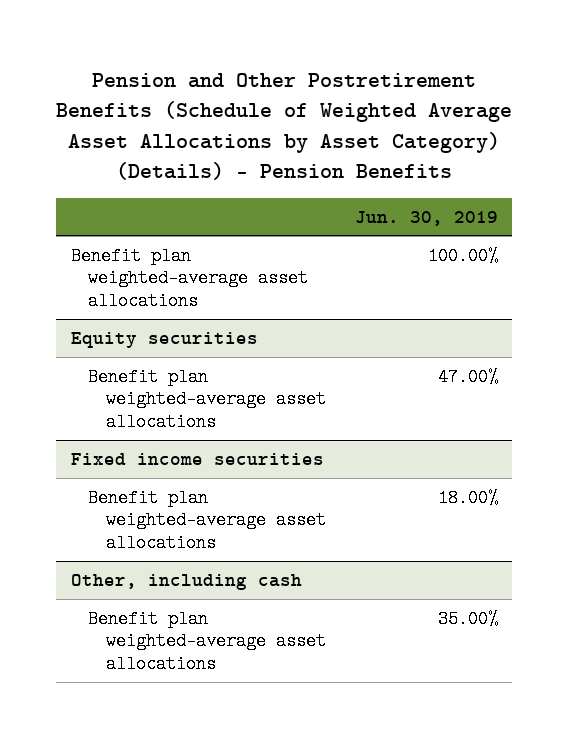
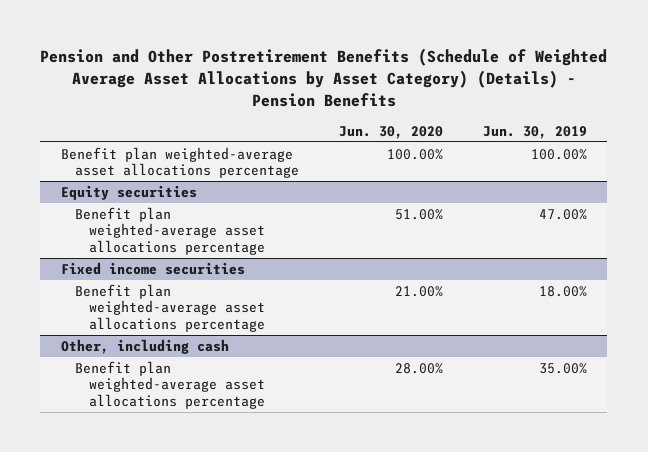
- | Jun. 30, 2019
+ | Jun. 30, 2020 | Jun. 30, 2019
- Benefit plan weighted-average asset allocations | 100.00%
+ Benefit plan weighted-average asset allocations percentage | 100.00% | 100.00%
@ Equity securities
- Benefit plan weighted-average asset allocations | 47.00%
+ Benefit plan weighted-average asset allocations percentage | 51.00% | 47.00%
@ Fixed income securities
- Benefit plan weighted-average asset allocations | 18.00%
+ Benefit plan weighted-average asset allocations percentage | 21.00% | 18.00%
@ Other, including cash
- Benefit plan weighted-average asset allocations | 35.00%
+ Benefit plan weighted-average asset allocations percentage | 28.00% | 35.00%

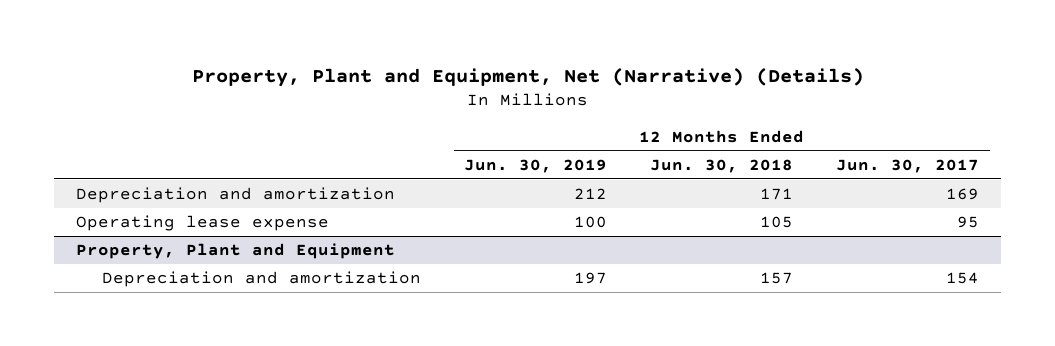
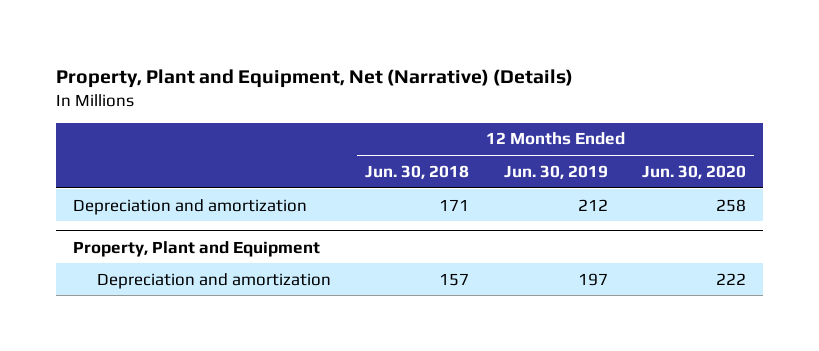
- | 12 Months Ended Jun. 30, 2019 | 12 Months Ended Jun. 30, 2018 | 12 Months Ended Jun. 30, 2017
+ | 12 Months Ended Jun. 30, 2018 | 12 Months Ended Jun. 30, 2019 | 12 Months Ended Jun. 30, 2020
- Operating lease expense | 100 | 105 | 95

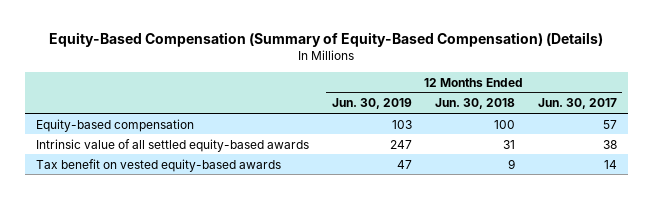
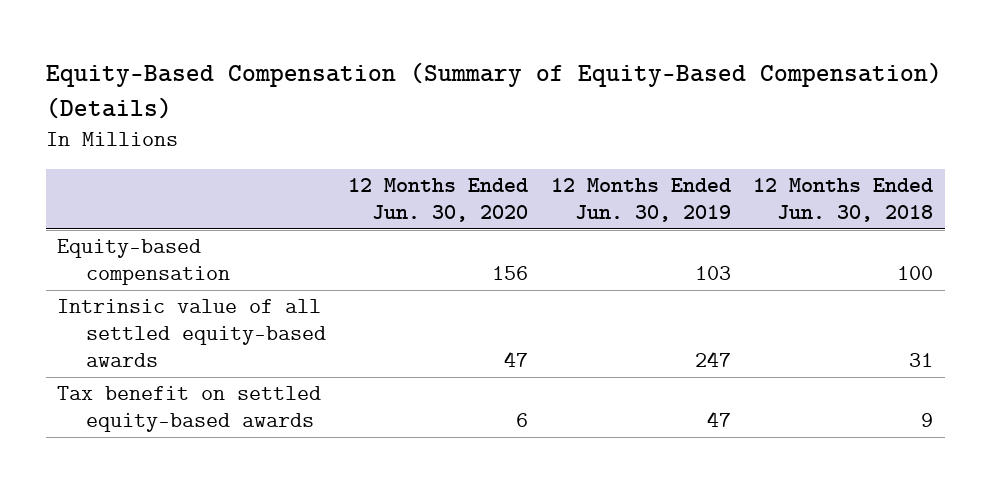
- | 12 Months Ended Jun. 30, 2019 | 12 Months Ended Jun. 30, 2018 | 12 Months Ended Jun. 30, 2017
+ | 12 Months Ended Jun. 30, 2020 | 12 Months Ended Jun. 30, 2019 | 12 Months Ended Jun. 30, 2018
- Tax benefit on vested equity-based awards | 47 | 9 | 14
+ Tax benefit on settled equity-based awards | 6 | 47 | 9

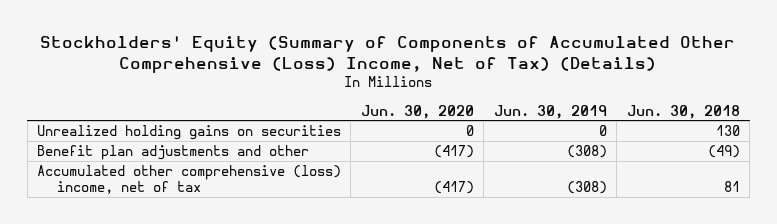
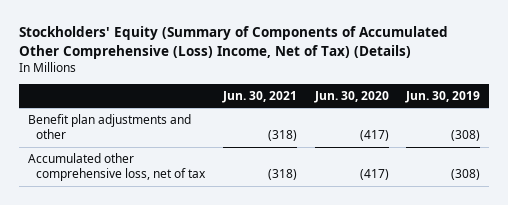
- | Jun. 30, 2020 | Jun. 30, 2019 | Jun. 30, 2018
+ | Jun. 30, 2021 | Jun. 30, 2020 | Jun. 30, 2019
- Unrealized holding gains on securities | 0 | 0 | 130
- Accumulated other comprehensive (loss) income, net of tax | (417) | (308) | 81
+ Accumulated other comprehensive loss, net of tax | (318) | (417) | (308)

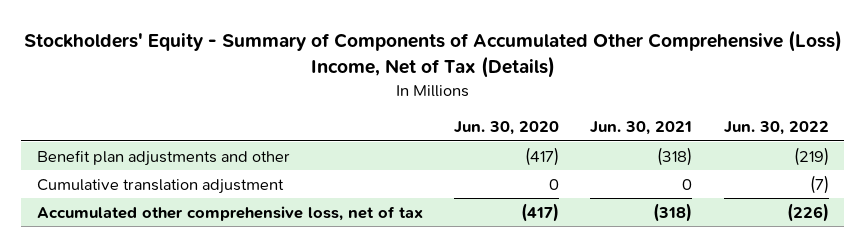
- Stockholders' Equity (Summary of Components of Accumulated Other Comprehensive (Loss) Income, Net of Tax) (Details)
+ Stockholders' Equity - Summary of Components of Accumulated Other Comprehensive (Loss) Income, Net of Tax (Details)
- | Jun. 30, 2021 | Jun. 30, 2020 | Jun. 30, 2019
+ | Jun. 30, 2020 | Jun. 30, 2021 | Jun. 30, 2022
+ Cumulative translation adjustment | 0 | 0 | (7)

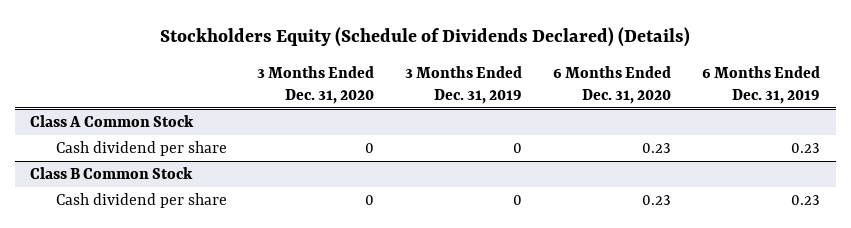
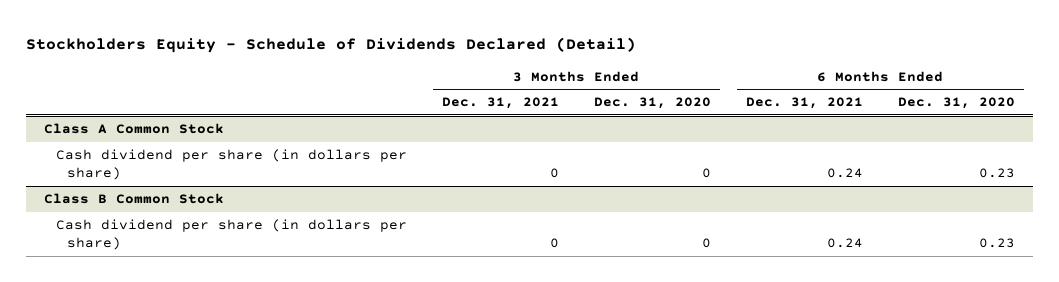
- Stockholders Equity (Schedule of Dividends Declared) (Details)
+ Stockholders Equity - Schedule of Dividends Declared (Detail)
- | 3 Months Ended Dec. 31, 2020 | 3 Months Ended Dec. 31, 2019 | 6 Months Ended Dec. 31, 2020 | 6 Months Ended Dec. 31, 2019
+ | 3 Months Ended Dec. 31, 2021 | 3 Months Ended Dec. 31, 2020 | 6 Months Ended Dec. 31, 2021 | 6 Months Ended Dec. 31, 2020
@ Class A Common Stock
- Cash dividend per share | 0 | 0 | 0.23 | 0.23
+ Cash dividend per share (in dollars per share) | 0 | 0 | 0.24 | 0.23
@ Class B Common Stock
- Cash dividend per share | 0 | 0 | 0.23 | 0.23
+ Cash dividend per share (in dollars per share) | 0 | 0 | 0.24 | 0.23

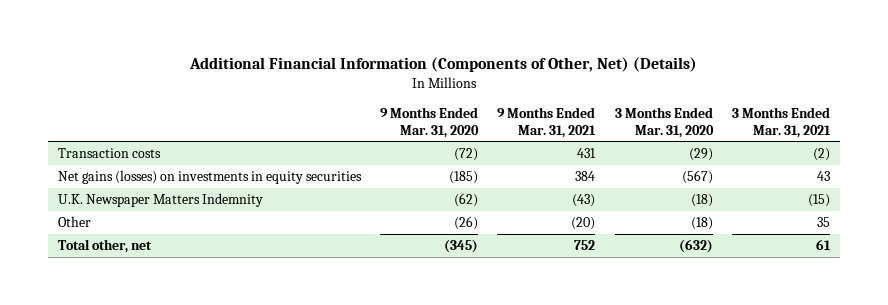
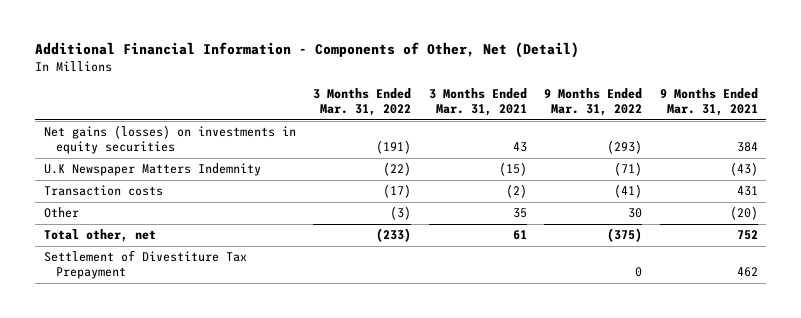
- Additional Financial Information (Components of Other, Net) (Details)
+ Additional Financial Information - Components of Other, Net (Detail)
- | 9 Months Ended Mar. 31, 2020 | 9 Months Ended Mar. 31, 2021 | 3 Months Ended Mar. 31, 2020 | 3 Months Ended Mar. 31, 2021
+ | 3 Months Ended Mar. 31, 2022 | 3 Months Ended Mar. 31, 2021 | 9 Months Ended Mar. 31, 2022 | 9 Months Ended Mar. 31, 2021
- U.K. Newspaper Matters Indemnity | (62) | (43) | (18) | (15)
+ U.K Newspaper Matters Indemnity | (22) | (15) | (71) | (43)
moved down: Transaction costs | (17) | (2) | (41) | 431
+ Settlement of Divestiture Tax Prepayment | | | 0 | 462

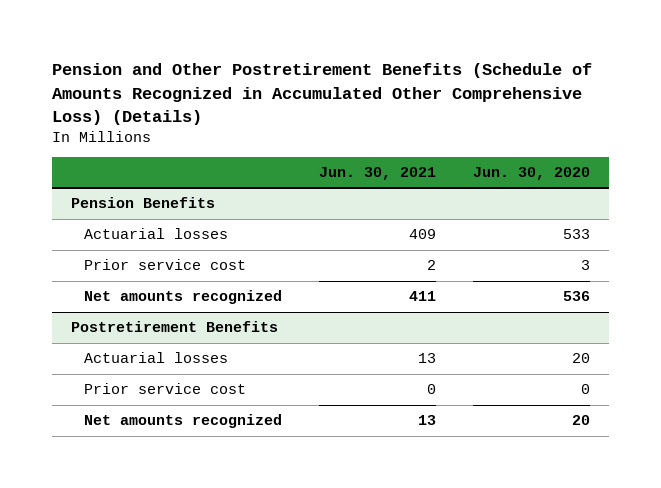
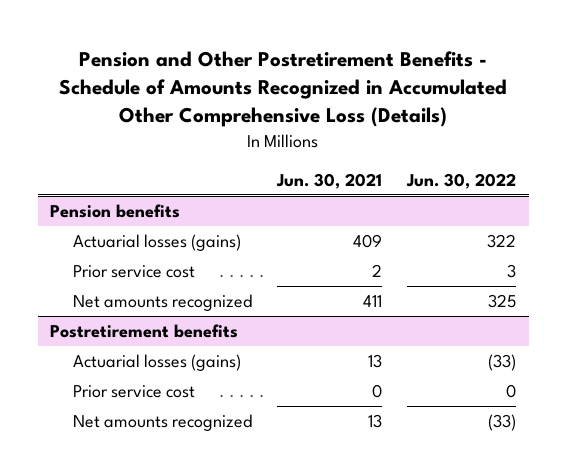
- Pension and Other Postretirement Benefits (Schedule of Amounts Recognized in Accumulated Other Comprehensive Loss) (Details)
+ Pension and Other Postretirement Benefits - Schedule of Amounts Recognized in Accumulated Other Comprehensive Loss (Details)
- | Jun. 30, 2021 | Jun. 30, 2020
+ | Jun. 30, 2021 | Jun. 30, 2022
- Pension Benefits
- Actuarial losses | 409 | 533
+ Pension benefits
+ Actuarial losses (gains) | 409 | 322
- Postretirement Benefits
- Actuarial losses | 13 | 20
+ Postretirement benefits
+ Actuarial losses (gains) | 13 | (33)

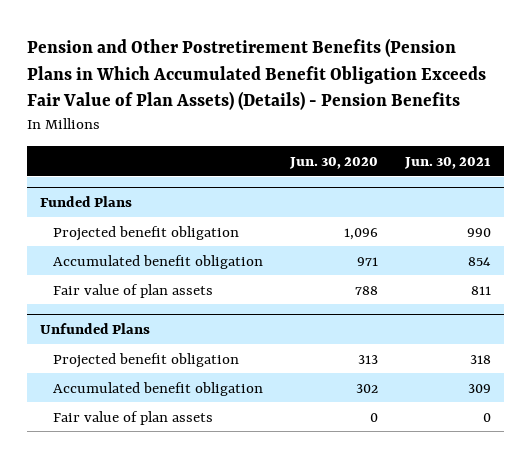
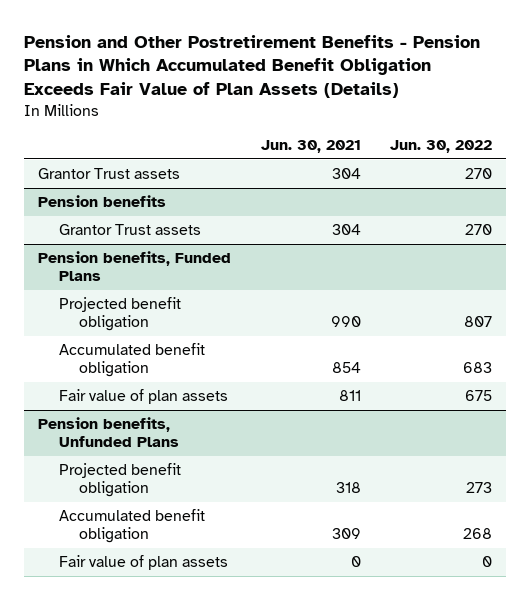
- Pension and Other Postretirement Benefits (Pension Plans in Which Accumulated Benefit Obligation Exceeds Fair Value of Plan Assets) (Details) - Pension Benefits
+ Pension and Other Postretirement Benefits - Pension Plans in Which Accumulated Benefit Obligation Exceeds Fair Value of Plan Assets (Details)
- | Jun. 30, 2020 | Jun. 30, 2021
+ | Jun. 30, 2021 | Jun. 30, 2022
- Funded Plans
+ Grantor Trust assets | 304 | 270
+ Pension benefits
+ Grantor Trust assets | 304 | 270
+ Pension benefits, Funded Plans
- Unfunded Plans
+ Pension benefits, Unfunded Plans

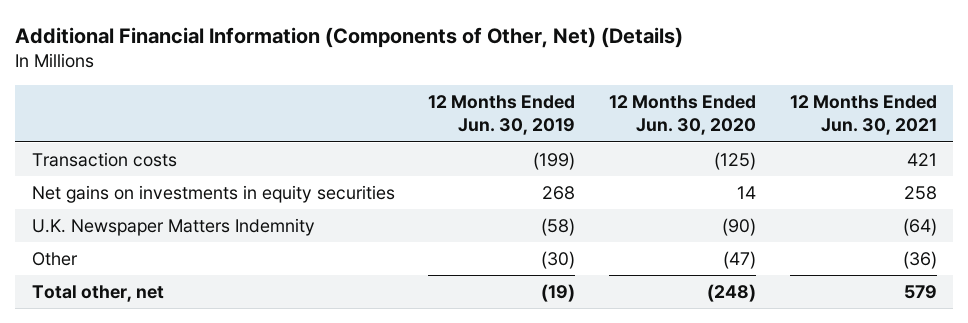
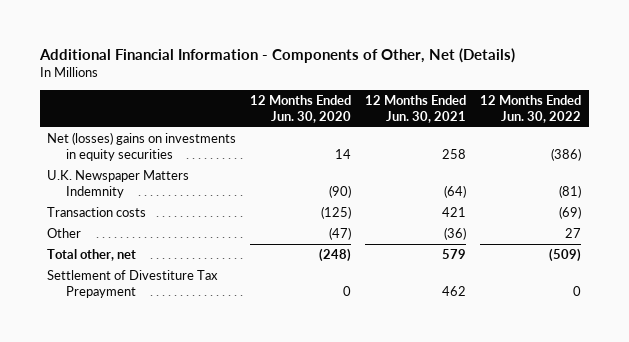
- Additional Financial Information (Components of Other, Net) (Details)
+ Additional Financial Information - Components of Other, Net (Details)
- | 12 Months Ended Jun. 30, 2019 | 12 Months Ended Jun. 30, 2020 | 12 Months Ended Jun. 30, 2021
+ | 12 Months Ended Jun. 30, 2020 | 12 Months Ended Jun. 30, 2021 | 12 Months Ended Jun. 30, 2022
- Net gains on investments in equity securities | 268 | 14 | 258
+ Net (losses) gains on investments in equity securities | 14 | 258 | (386)
moved down: Transaction costs | (125) | 421 | (69)
+ Settlement of Divestiture Tax Prepayment | 0 | 462 | 0

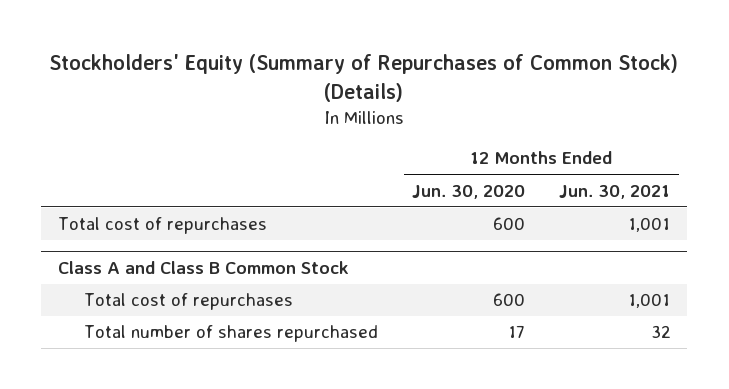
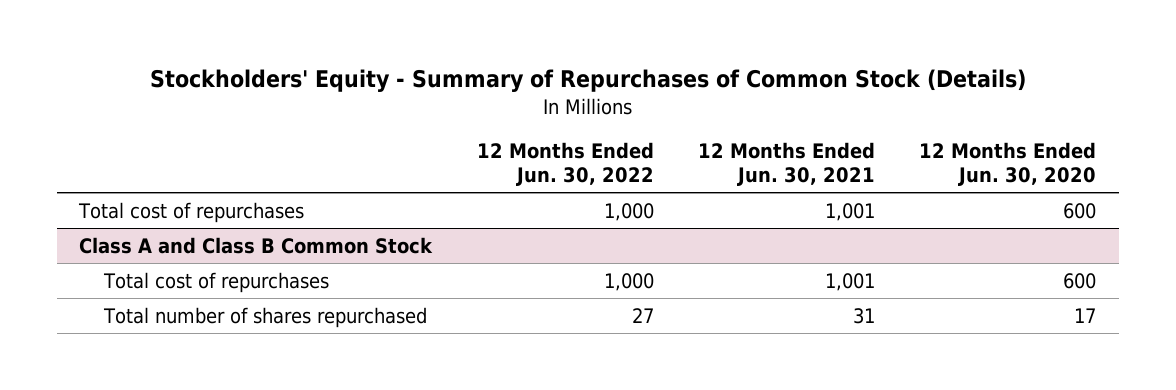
- Stockholders' Equity (Summary of Repurchases of Common Stock) (Details)
+ Stockholders' Equity - Summary of Repurchases of Common Stock (Details)
- | 12 Months Ended Jun. 30, 2020 | 12 Months Ended Jun. 30, 2021
+ | 12 Months Ended Jun. 30, 2022 | 12 Months Ended Jun. 30, 2021 | 12 Months Ended Jun. 30, 2020
@ Class A and Class B Common Stock
- Total number of shares repurchased | 17 | 32
+ Total number of shares repurchased | 27 | 31 | 17

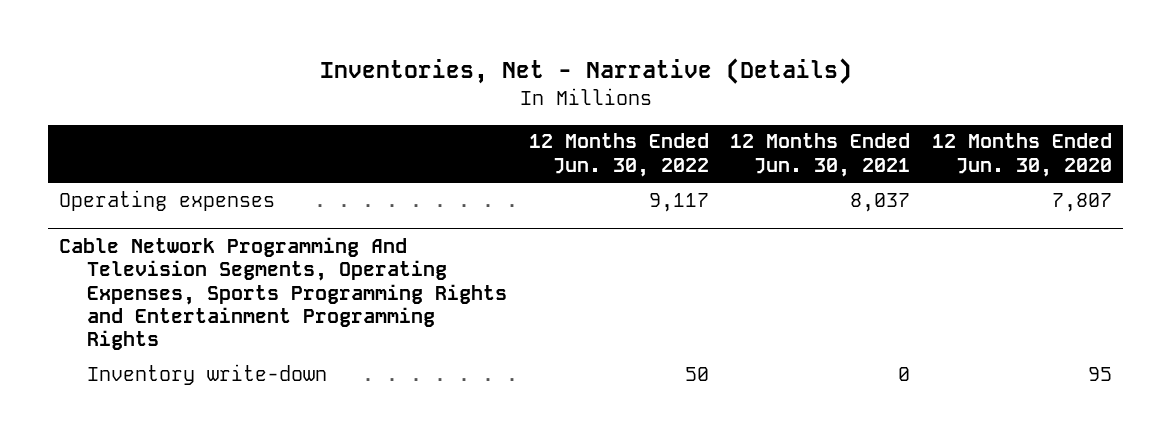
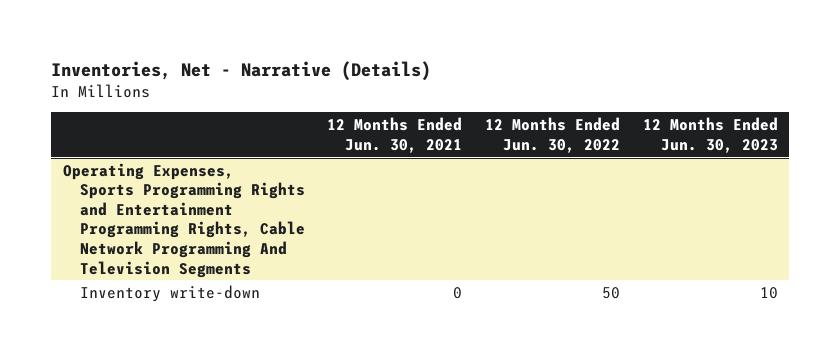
- | 12 Months Ended Jun. 30, 2022 | 12 Months Ended Jun. 30, 2021 | 12 Months Ended Jun. 30, 2020
+ | 12 Months Ended Jun. 30, 2021 | 12 Months Ended Jun. 30, 2022 | 12 Months Ended Jun. 30, 2023
- Operating expenses | 9,117 | 8,037 | 7,807
- Cable Network Programming And Television Segments, Operating Expenses, Sports Programming Rights and Entertainment Programming Rights
+ Operating Expenses, Sports Programming Rights and Entertainment Programming Rights, Cable Network Programming And Television Segments

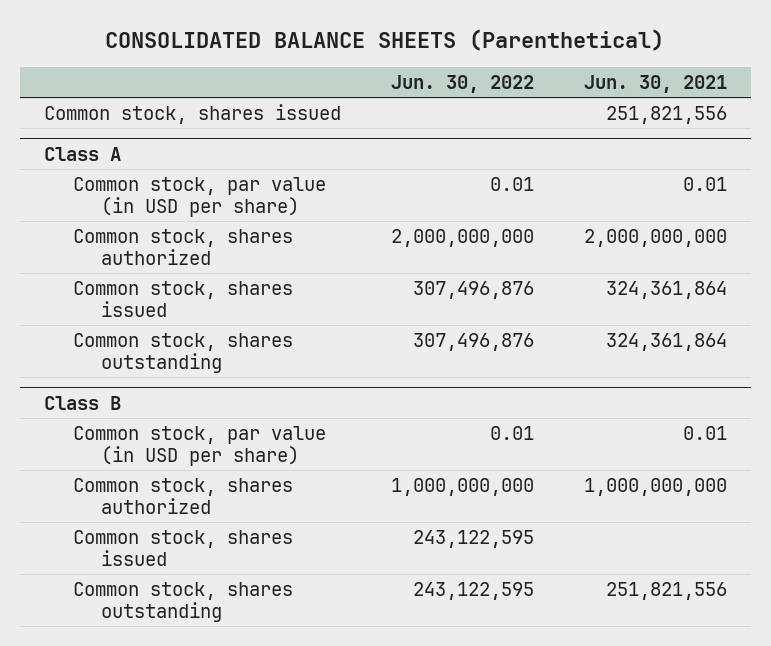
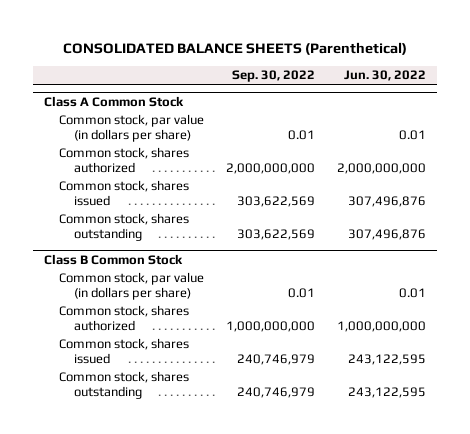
- | Jun. 30, 2022 | Jun. 30, 2021
+ | Sep. 30, 2022 | Jun. 30, 2022
- Common stock, shares issued | | 251,821,556
- Class A
- Common stock, par value (in USD per share) | 0.01 | 0.01
+ Class A Common Stock
+ Common stock, par value (in dollars per share) | 0.01 | 0.01
- Class B
- Common stock, par value (in USD per share) | 0.01 | 0.01
+ Class B Common Stock
+ Common stock, par value (in dollars per share) | 0.01 | 0.01

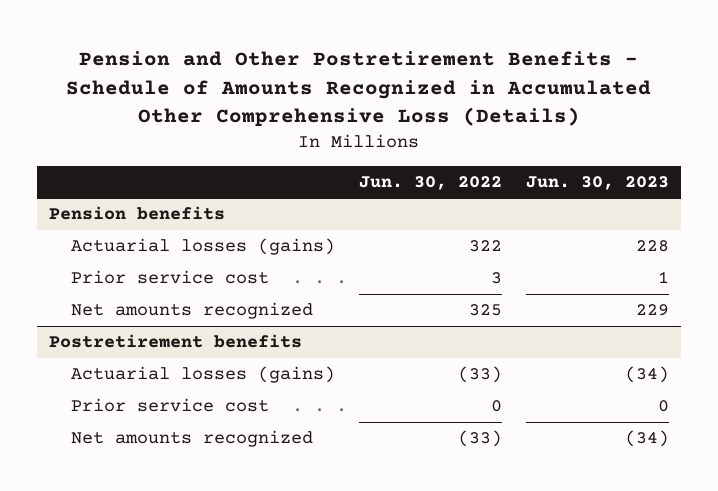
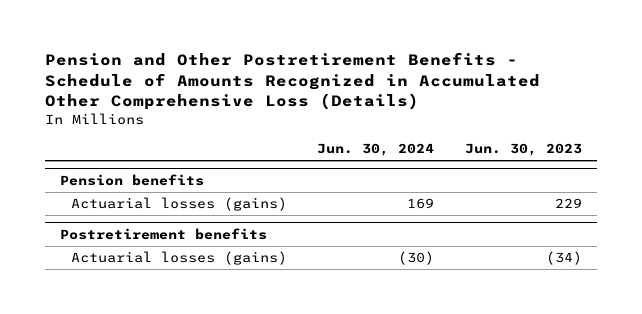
- | Jun. 30, 2022 | Jun. 30, 2023
+ | Jun. 30, 2024 | Jun. 30, 2023
@ Pension benefits
- Actuarial losses (gains) | 322 | 228
- Prior service cost | 3 | 1
- Net amounts recognized | 325 | 229
+ Actuarial losses (gains) | 169 | 229
@ Postretirement benefits
- Prior service cost | 0 | 0
- Net amounts recognized | (33) | (34)

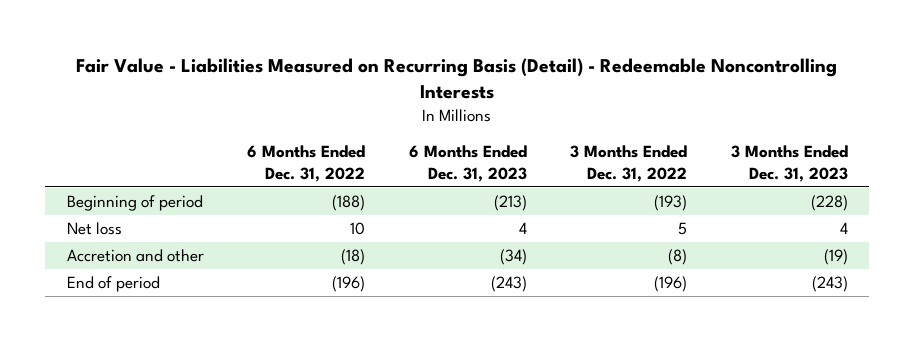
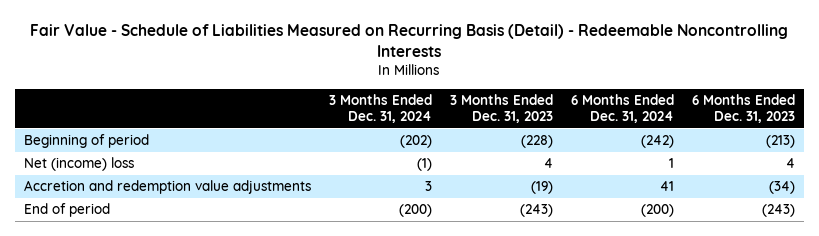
- Fair Value - Liabilities Measured on Recurring Basis (Detail) - Redeemable Noncontrolling Interests
+ Fair Value - Schedule of Liabilities Measured on Recurring Basis (Detail) - Redeemable Noncontrolling Interests
- | 6 Months Ended Dec. 31, 2022 | 6 Months Ended Dec. 31, 2023 | 3 Months Ended Dec. 31, 2022 | 3 Months Ended Dec. 31, 2023
+ | 3 Months Ended Dec. 31, 2024 | 3 Months Ended Dec. 31, 2023 | 6 Months Ended Dec. 31, 2024 | 6 Months Ended Dec. 31, 2023
- Net loss | 10 | 4 | 5 | 4
- Accretion and other | (18) | (34) | (8) | (19)
+ Net (income) loss | (1) | 4 | 1 | 4
+ Accretion and redemption value adjustments | 3 | (19) | 41 | (34)

